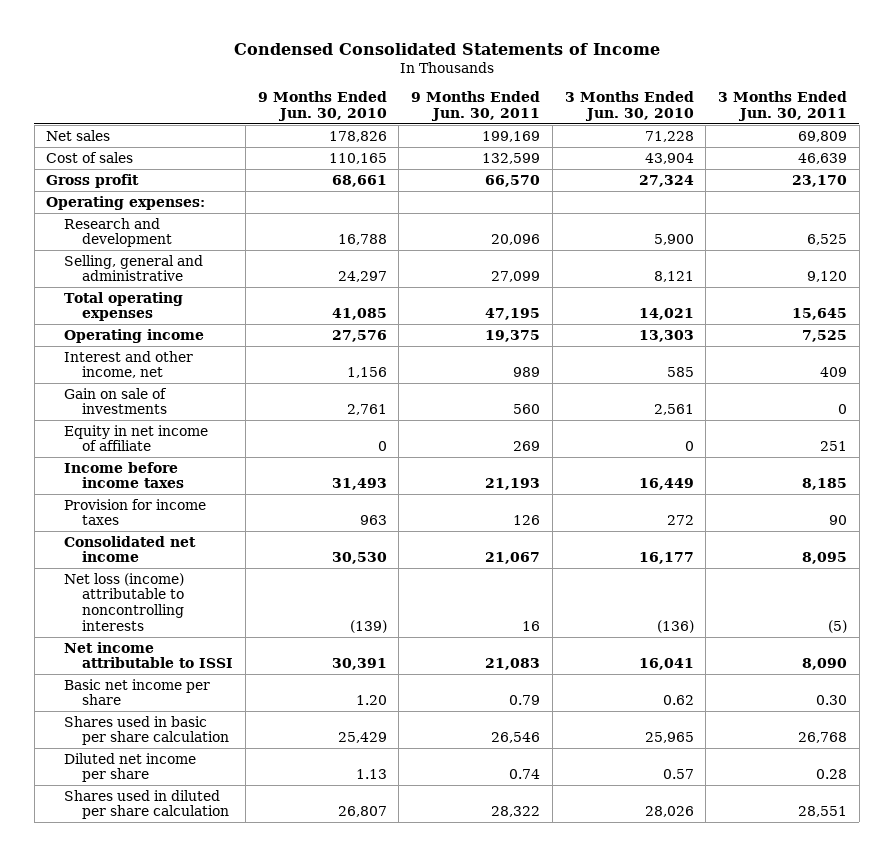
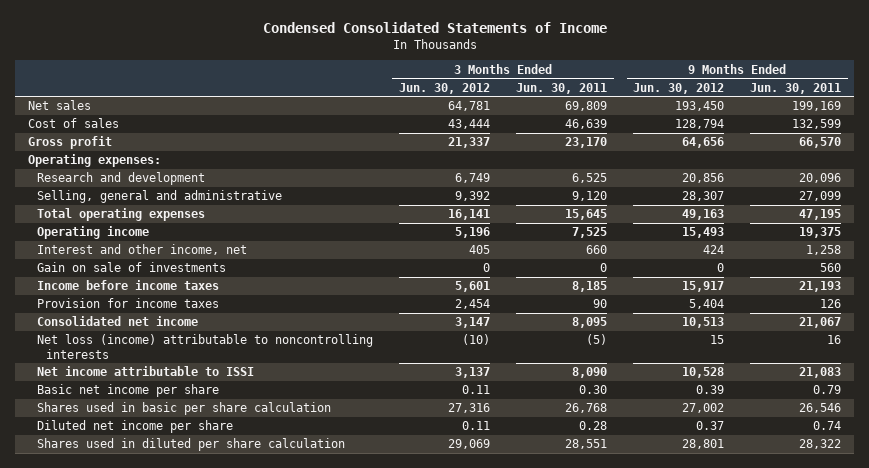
- | 9 Months Ended Jun. 30, 2010 | 9 Months Ended Jun. 30, 2011 | 3 Months Ended Jun. 30, 2010 | 3 Months Ended Jun. 30, 2011
+ | 3 Months Ended Jun. 30, 2012 | 3 Months Ended Jun. 30, 2011 | 9 Months Ended Jun. 30, 2012 | 9 Months Ended Jun. 30, 2011
- Interest and other income, net | 1,156 | 989 | 585 | 409
+ Interest and other income, net | 405 | 660 | 424 | 1,258
- Equity in net income of affiliate | 0 | 269 | 0 | 251

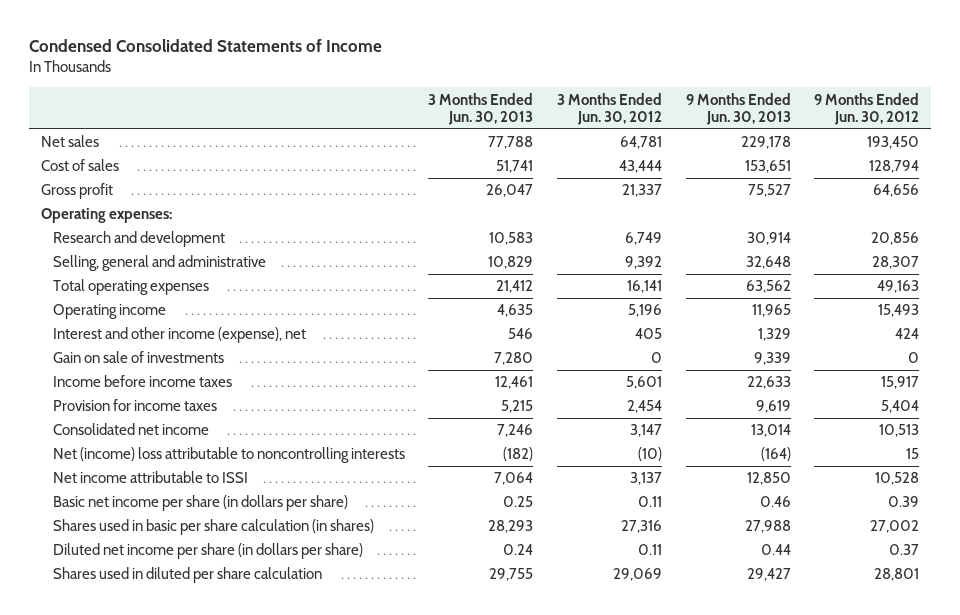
- | 3 Months Ended Jun. 30, 2012 | 3 Months Ended Jun. 30, 2011 | 9 Months Ended Jun. 30, 2012 | 9 Months Ended Jun. 30, 2011
+ | 3 Months Ended Jun. 30, 2013 | 3 Months Ended Jun. 30, 2012 | 9 Months Ended Jun. 30, 2013 | 9 Months Ended Jun. 30, 2012
- Interest and other income, net | 405 | 660 | 424 | 1,258
+ Interest and other income (expense), net | 546 | 405 | 1,329 | 424
- Net loss (income) attributable to noncontrolling interests | (10) | (5) | 15 | 16
+ Net (income) loss attributable to noncontrolling interests | (182) | (10) | (164) | 15
- Basic net income per share | 0.11 | 0.30 | 0.39 | 0.79
- Shares used in basic per share calculation | 27,316 | 26,768 | 27,002 | 26,546
- Diluted net income per share | 0.11 | 0.28 | 0.37 | 0.74
+ Basic net income per share (in dollars per share) | 0.25 | 0.11 | 0.46 | 0.39
+ Shares used in basic per share calculation (in shares) | 28,293 | 27,316 | 27,988 | 27,002
+ Diluted net income per share (in dollars per share) | 0.24 | 0.11 | 0.44 | 0.37

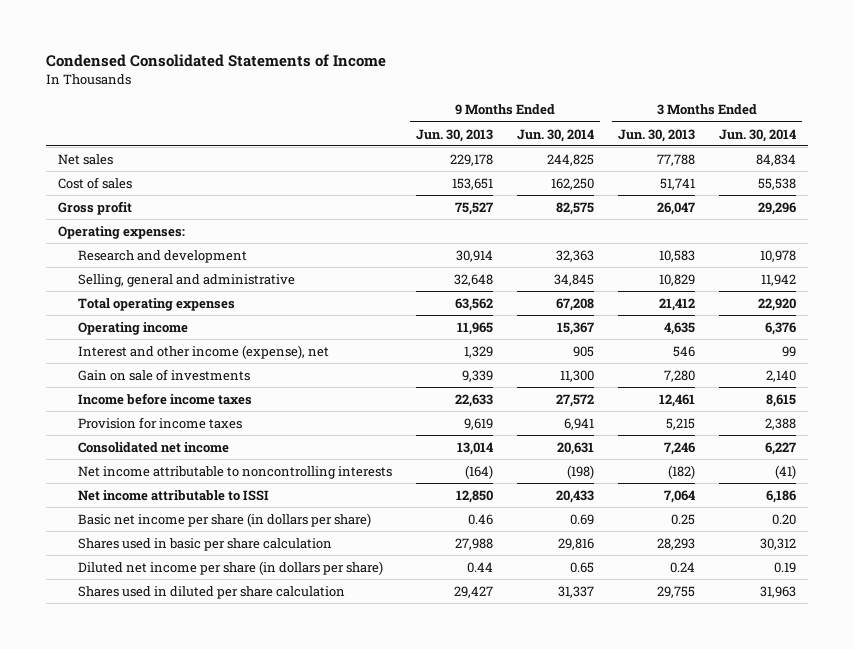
- | 3 Months Ended Jun. 30, 2013 | 3 Months Ended Jun. 30, 2012 | 9 Months Ended Jun. 30, 2013 | 9 Months Ended Jun. 30, 2012
+ | 9 Months Ended Jun. 30, 2013 | 9 Months Ended Jun. 30, 2014 | 3 Months Ended Jun. 30, 2013 | 3 Months Ended Jun. 30, 2014
- Net (income) loss attributable to noncontrolling interests | (182) | (10) | (164) | 15
+ Net income attributable to noncontrolling interests | (164) | (198) | (182) | (41)
- Shares used in basic per share calculation (in shares) | 28,293 | 27,316 | 27,988 | 27,002
+ Shares used in basic per share calculation | 27,988 | 29,816 | 28,293 | 30,312

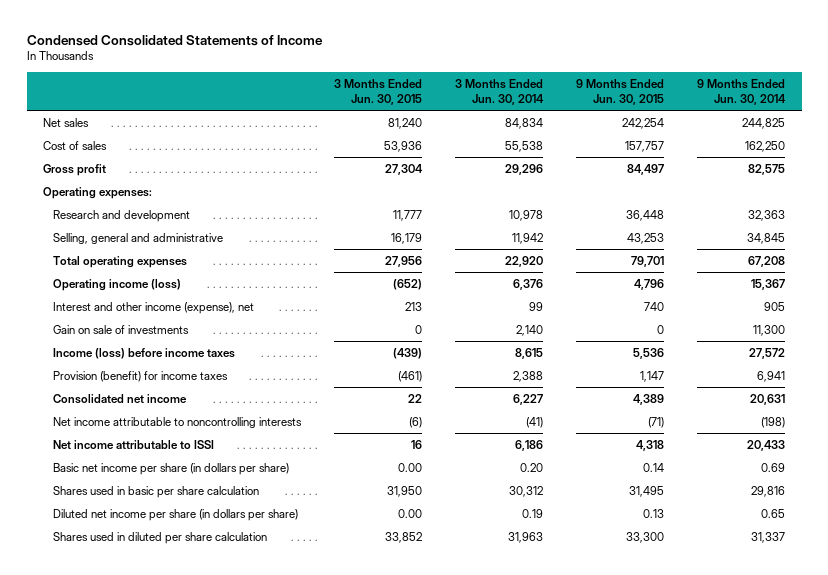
- | 9 Months Ended Jun. 30, 2013 | 9 Months Ended Jun. 30, 2014 | 3 Months Ended Jun. 30, 2013 | 3 Months Ended Jun. 30, 2014
+ | 3 Months Ended Jun. 30, 2015 | 3 Months Ended Jun. 30, 2014 | 9 Months Ended Jun. 30, 2015 | 9 Months Ended Jun. 30, 2014
- Operating income | 11,965 | 15,367 | 4,635 | 6,376
+ Operating income (loss) | (652) | 6,376 | 4,796 | 15,367
- Income before income taxes | 22,633 | 27,572 | 12,461 | 8,615
- Provision for income taxes | 9,619 | 6,941 | 5,215 | 2,388
+ Income (loss) before income taxes | (439) | 8,615 | 5,536 | 27,572
+ Provision (benefit) for income taxes | (461) | 2,388 | 1,147 | 6,941

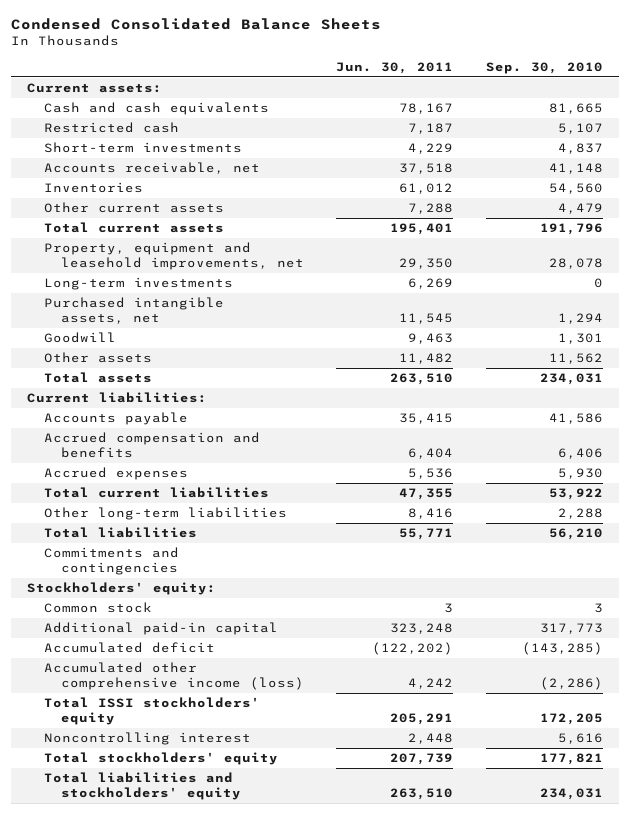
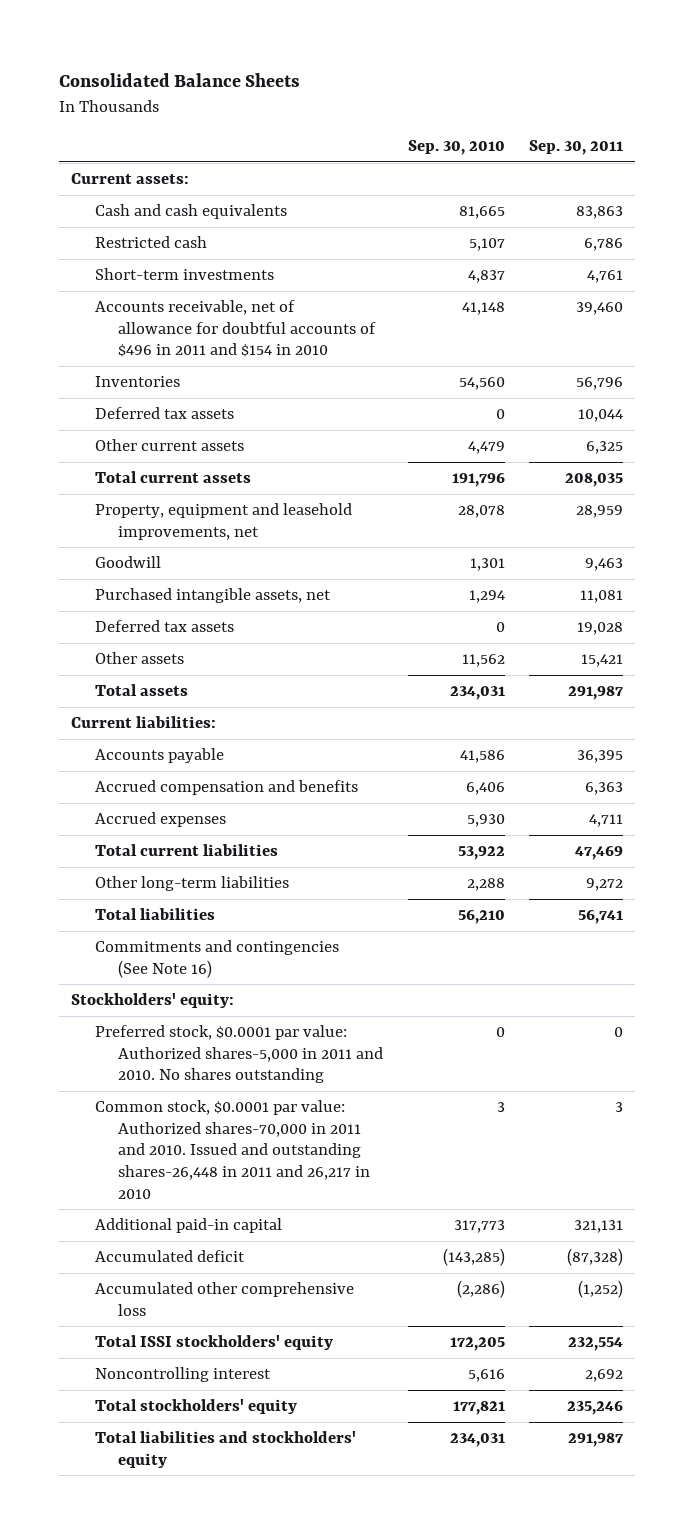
- Condensed Consolidated Balance Sheets
+ Consolidated Balance Sheets
- | Jun. 30, 2011 | Sep. 30, 2010
+ | Sep. 30, 2010 | Sep. 30, 2011
- Accounts receivable, net | 37,518 | 41,148
+ Accounts receivable, net of allowance for doubtful accounts of $496 in 2011 and $154 in 2010 | 41,148 | 39,460
+ Deferred tax assets | 0 | 10,044
- Long-term investments | 6,269 | 0
moved down: Purchased intangible assets, net | 1,294 | 11,081
+ Deferred tax assets | 0 | 19,028
- Commitments and contingencies
+ Commitments and contingencies (See Note 16)
- Common stock | 3 | 3
+ Preferred stock, $0.0001 par value: Authorized shares-5,000 in 2011 and 2010. No shares outstanding | 0 | 0
+ Common stock, $0.0001 par value: Authorized shares-70,000 in 2011 and 2010. Issued and outstanding shares-26,448 in 2011 and 26,217 in 2010 | 3 | 3
- Accumulated other comprehensive income (loss) | 4,242 | (2,286)
+ Accumulated other comprehensive loss | (2,286) | (1,252)

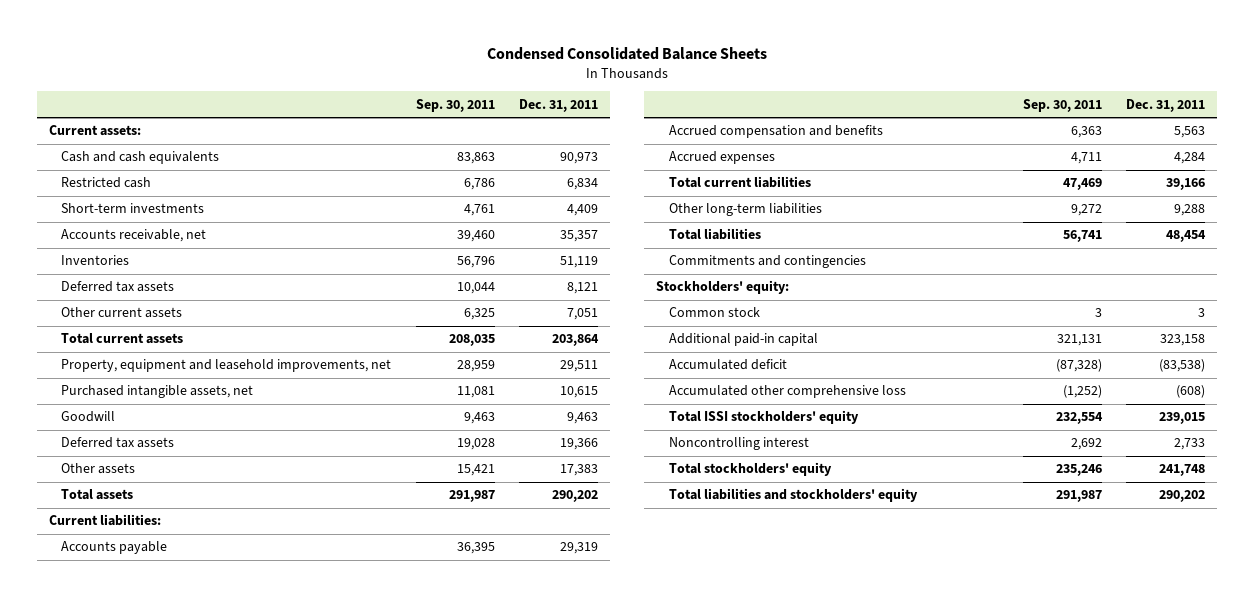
- Consolidated Balance Sheets
+ Condensed Consolidated Balance Sheets
- | Sep. 30, 2010 | Sep. 30, 2011
+ | Sep. 30, 2011 | Dec. 31, 2011
- Accounts receivable, net of allowance for doubtful accounts of $496 in 2011 and $154 in 2010 | 41,148 | 39,460
+ Accounts receivable, net | 39,460 | 35,357
moved down: Goodwill | 9,463 | 9,463
- Commitments and contingencies (See Note 16)
+ Commitments and contingencies
- Preferred stock, $0.0001 par value: Authorized shares-5,000 in 2011 and 2010. No shares outstanding | 0 | 0
- Common stock, $0.0001 par value: Authorized shares-70,000 in 2011 and 2010. Issued and outstanding shares-26,448 in 2011 and 26,217 in 2010 | 3 | 3
+ Common stock | 3 | 3

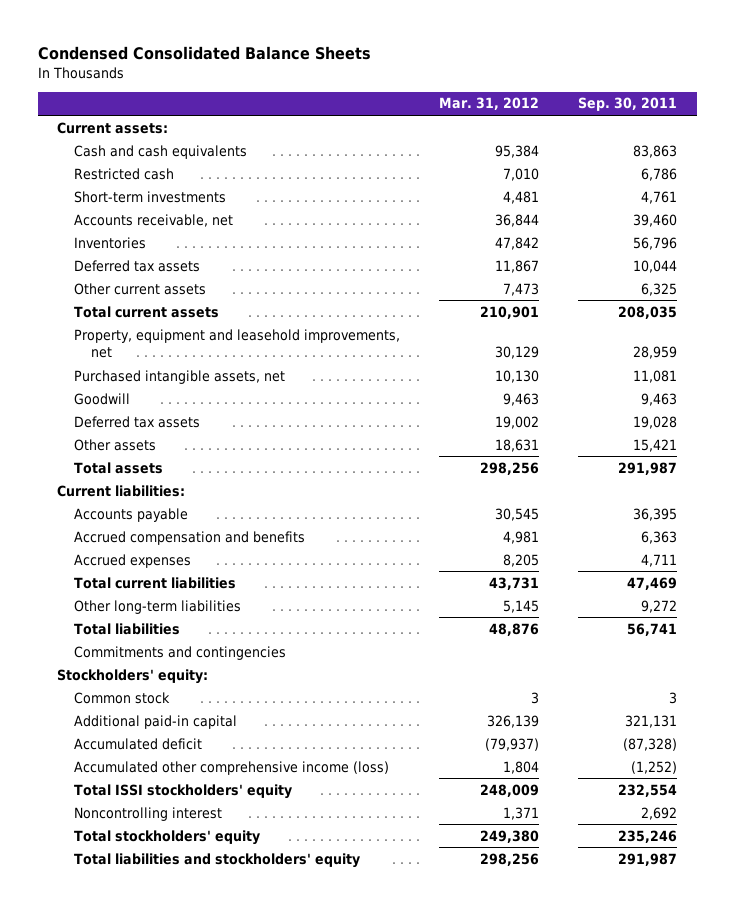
- | Sep. 30, 2011 | Dec. 31, 2011
+ | Mar. 31, 2012 | Sep. 30, 2011
- Accumulated other comprehensive loss | (1,252) | (608)
+ Accumulated other comprehensive income (loss) | 1,804 | (1,252)

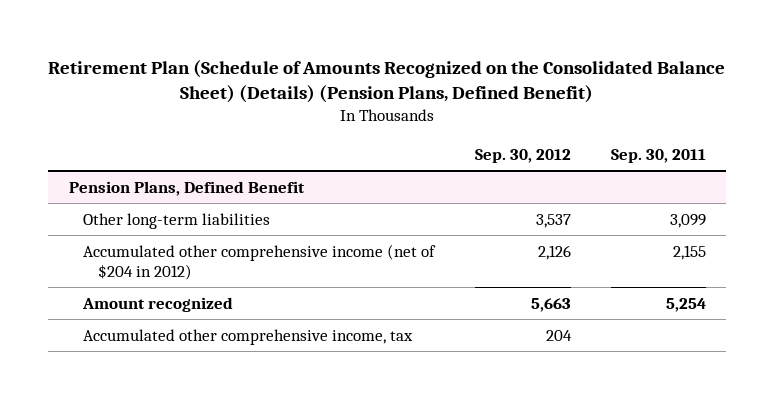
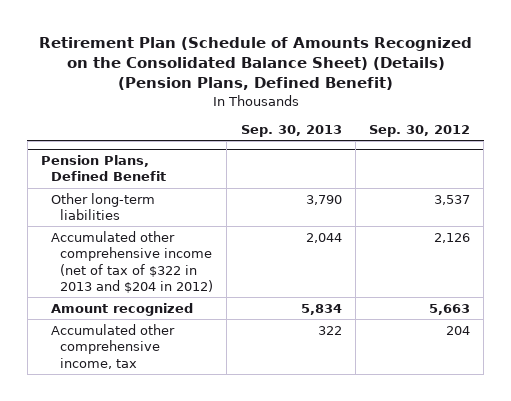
- | Sep. 30, 2012 | Sep. 30, 2011
+ | Sep. 30, 2013 | Sep. 30, 2012
@ Pension Plans, Defined Benefit
- Accumulated other comprehensive income (net of $204 in 2012) | 2,126 | 2,155
+ Accumulated other comprehensive income (net of tax of $322 in 2013 and $204 in 2012) | 2,044 | 2,126

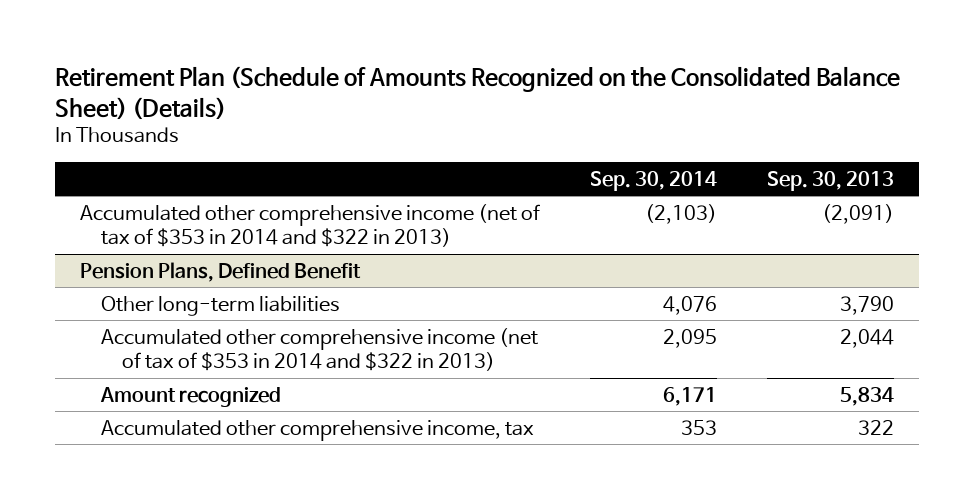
- Retirement Plan (Schedule of Amounts Recognized on the Consolidated Balance Sheet) (Details) (Pension Plans, Defined Benefit)
+ Retirement Plan (Schedule of Amounts Recognized on the Consolidated Balance Sheet) (Details)
- | Sep. 30, 2013 | Sep. 30, 2012
+ | Sep. 30, 2014 | Sep. 30, 2013
+ Accumulated other comprehensive income (net of tax of $353 in 2014 and $322 in 2013) | (2,103) | (2,091)
@ Pension Plans, Defined Benefit
- Accumulated other comprehensive income (net of tax of $322 in 2013 and $204 in 2012) | 2,044 | 2,126
+ Accumulated other comprehensive income (net of tax of $353 in 2014 and $322 in 2013) | 2,095 | 2,044

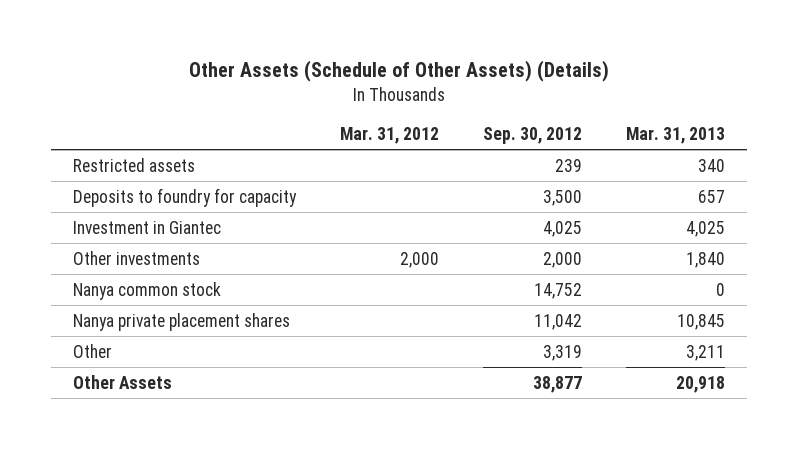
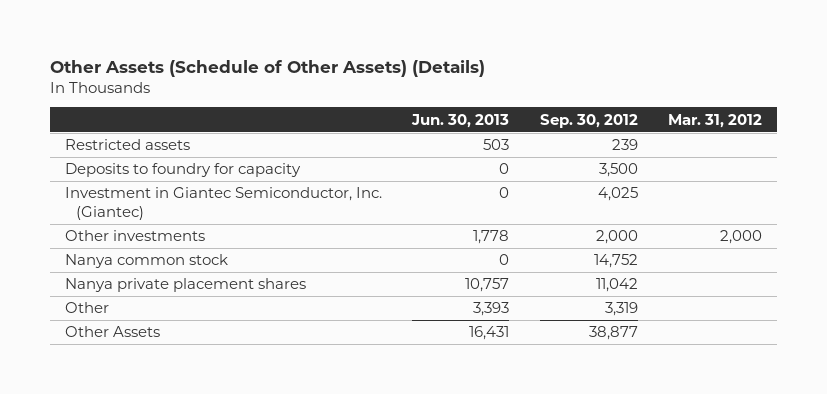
- | Mar. 31, 2012 | Sep. 30, 2012 | Mar. 31, 2013
+ | Jun. 30, 2013 | Sep. 30, 2012 | Mar. 31, 2012
- Investment in Giantec | | 4,025 | 4,025
+ Investment in Giantec Semiconductor, Inc. (Giantec) | 0 | 4,025 |

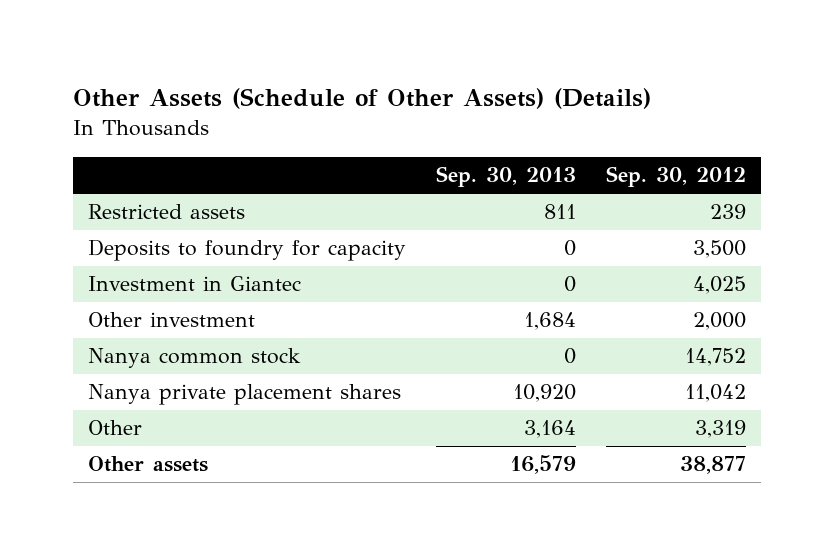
- | Jun. 30, 2013 | Sep. 30, 2012 | Mar. 31, 2012
+ | Sep. 30, 2013 | Sep. 30, 2012
- Investment in Giantec Semiconductor, Inc. (Giantec) | 0 | 4,025 |
- Other investments | 1,778 | 2,000 | 2,000
+ Investment in Giantec | 0 | 4,025
+ Other investment | 1,684 | 2,000
- Other Assets | 16,431 | 38,877 |
+ Other assets | 16,579 | 38,877

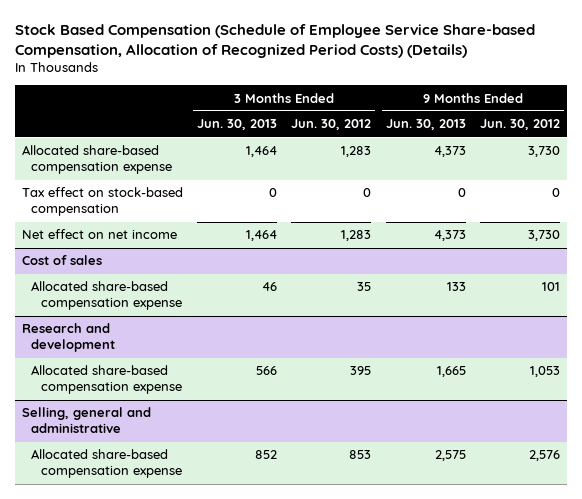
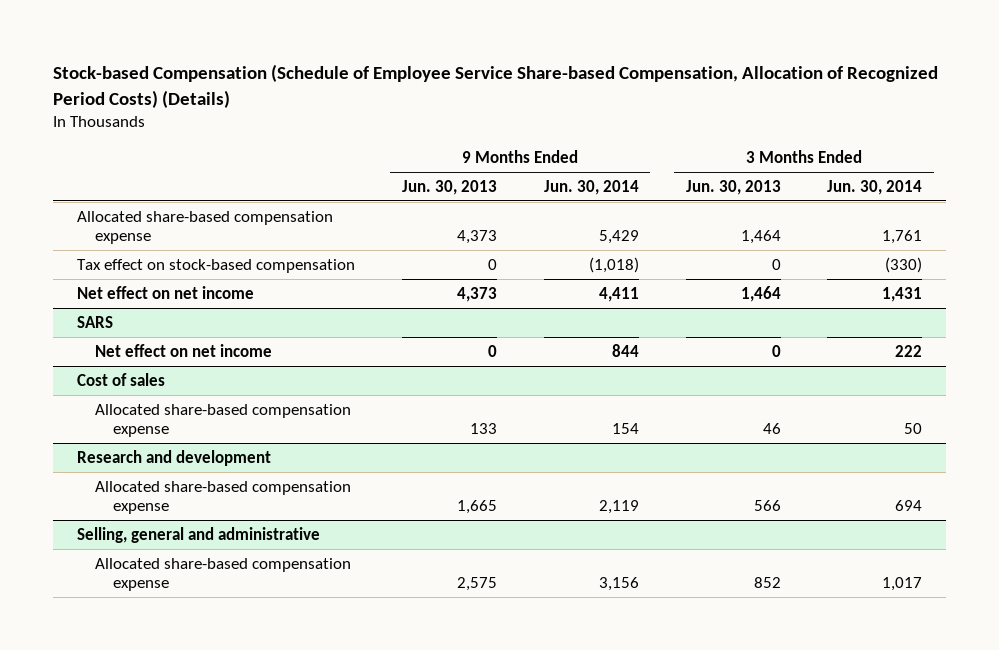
- Stock Based Compensation (Schedule of Employee Service Share-based Compensation, Allocation of Recognized Period Costs) (Details)
+ Stock-based Compensation (Schedule of Employee Service Share-based Compensation, Allocation of Recognized Period Costs) (Details)
- | 3 Months Ended Jun. 30, 2013 | 3 Months Ended Jun. 30, 2012 | 9 Months Ended Jun. 30, 2013 | 9 Months Ended Jun. 30, 2012
+ | 9 Months Ended Jun. 30, 2013 | 9 Months Ended Jun. 30, 2014 | 3 Months Ended Jun. 30, 2013 | 3 Months Ended Jun. 30, 2014
+ SARS
+ Net effect on net income | 0 | 844 | 0 | 222

